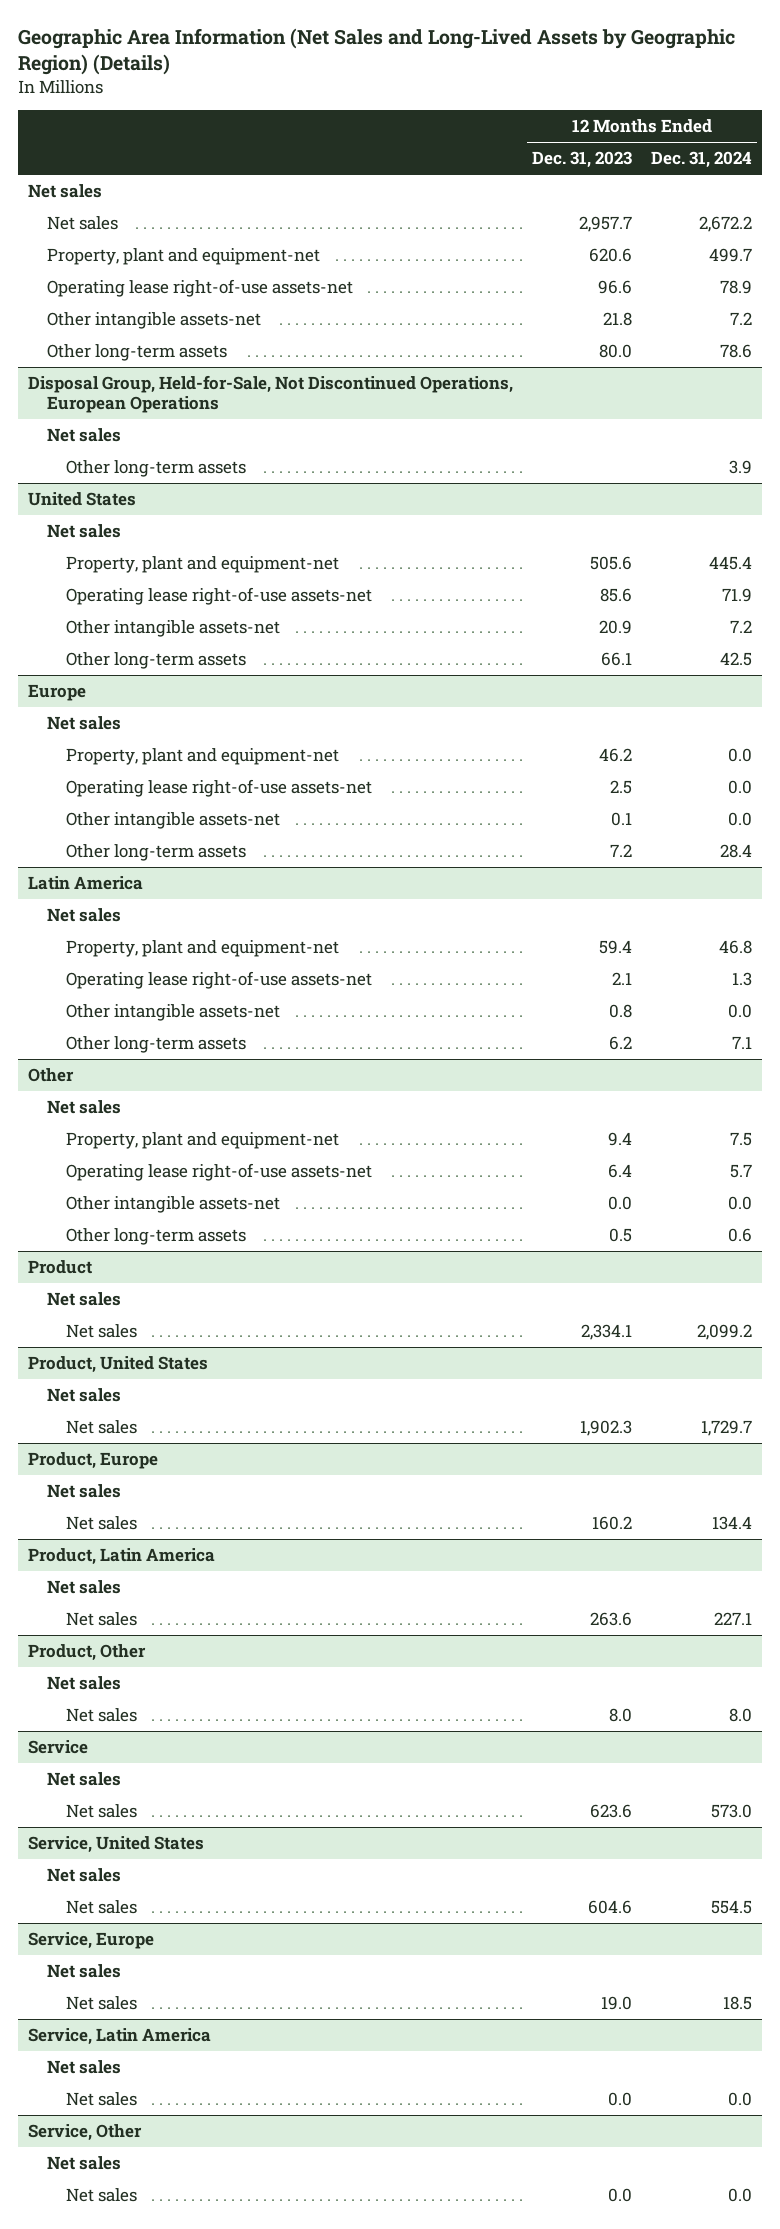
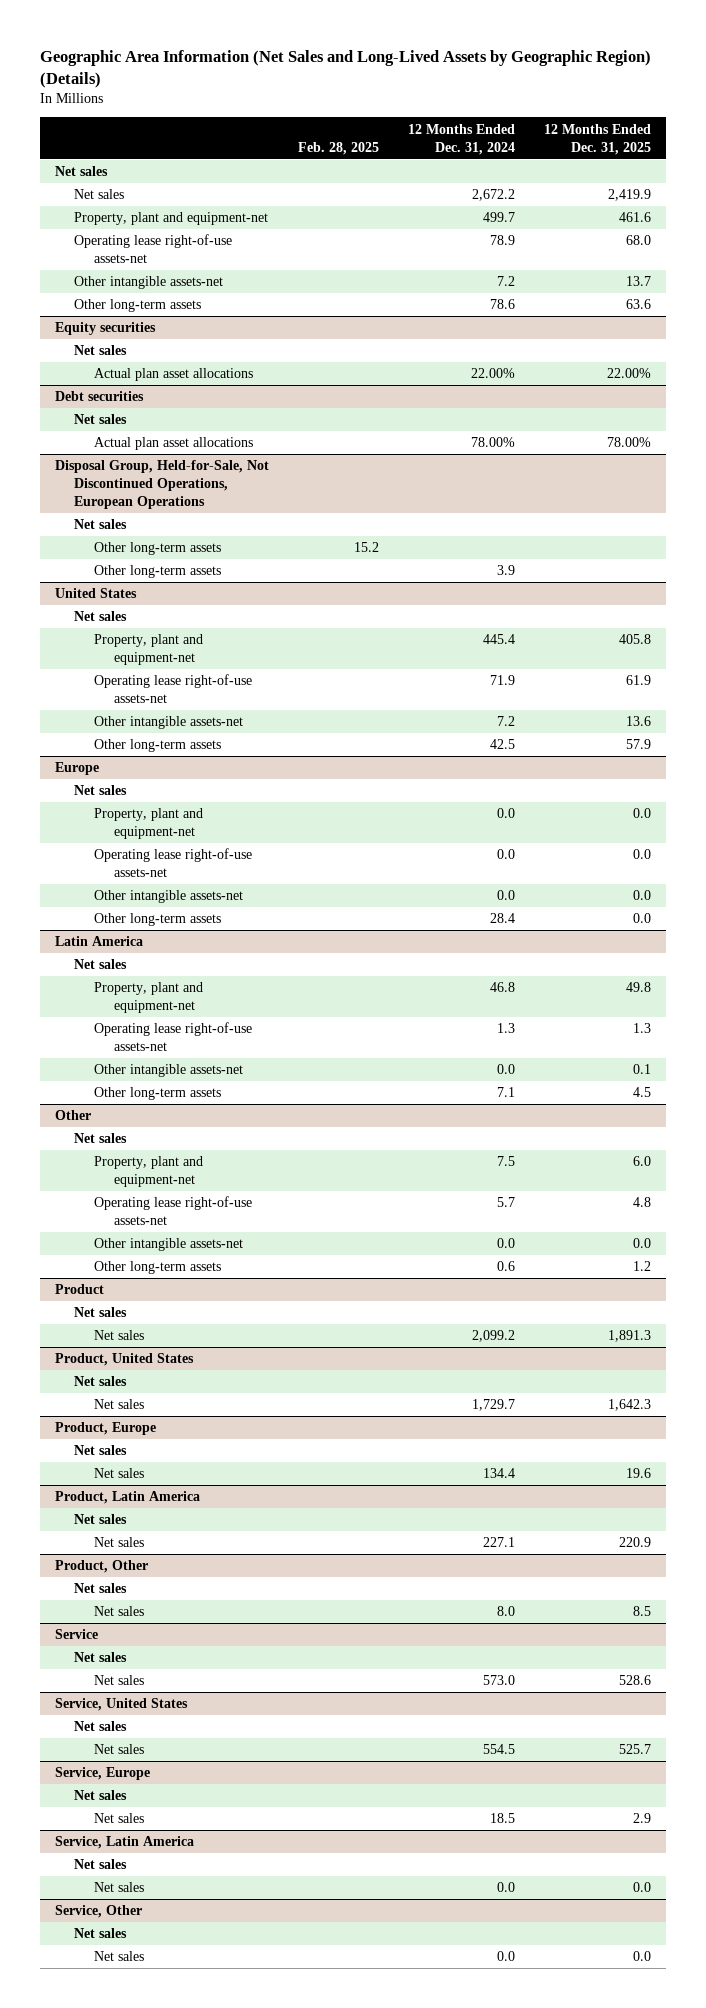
- | 12 Months Ended Dec. 31, 2023 | 12 Months Ended Dec. 31, 2024
+ | Feb. 28, 2025 | 12 Months Ended Dec. 31, 2024 | 12 Months Ended Dec. 31, 2025
+ Equity securities
+ Net sales
+ Actual plan asset allocations | | 22.00% | 22.00%
+ Debt securities
+ Net sales
+ Actual plan asset allocations | | 78.00% | 78.00%
@ Disposal Group, Held-for-Sale, Not Discontinued Operations, European Operations
+ Other long-term assets | 15.2 | |

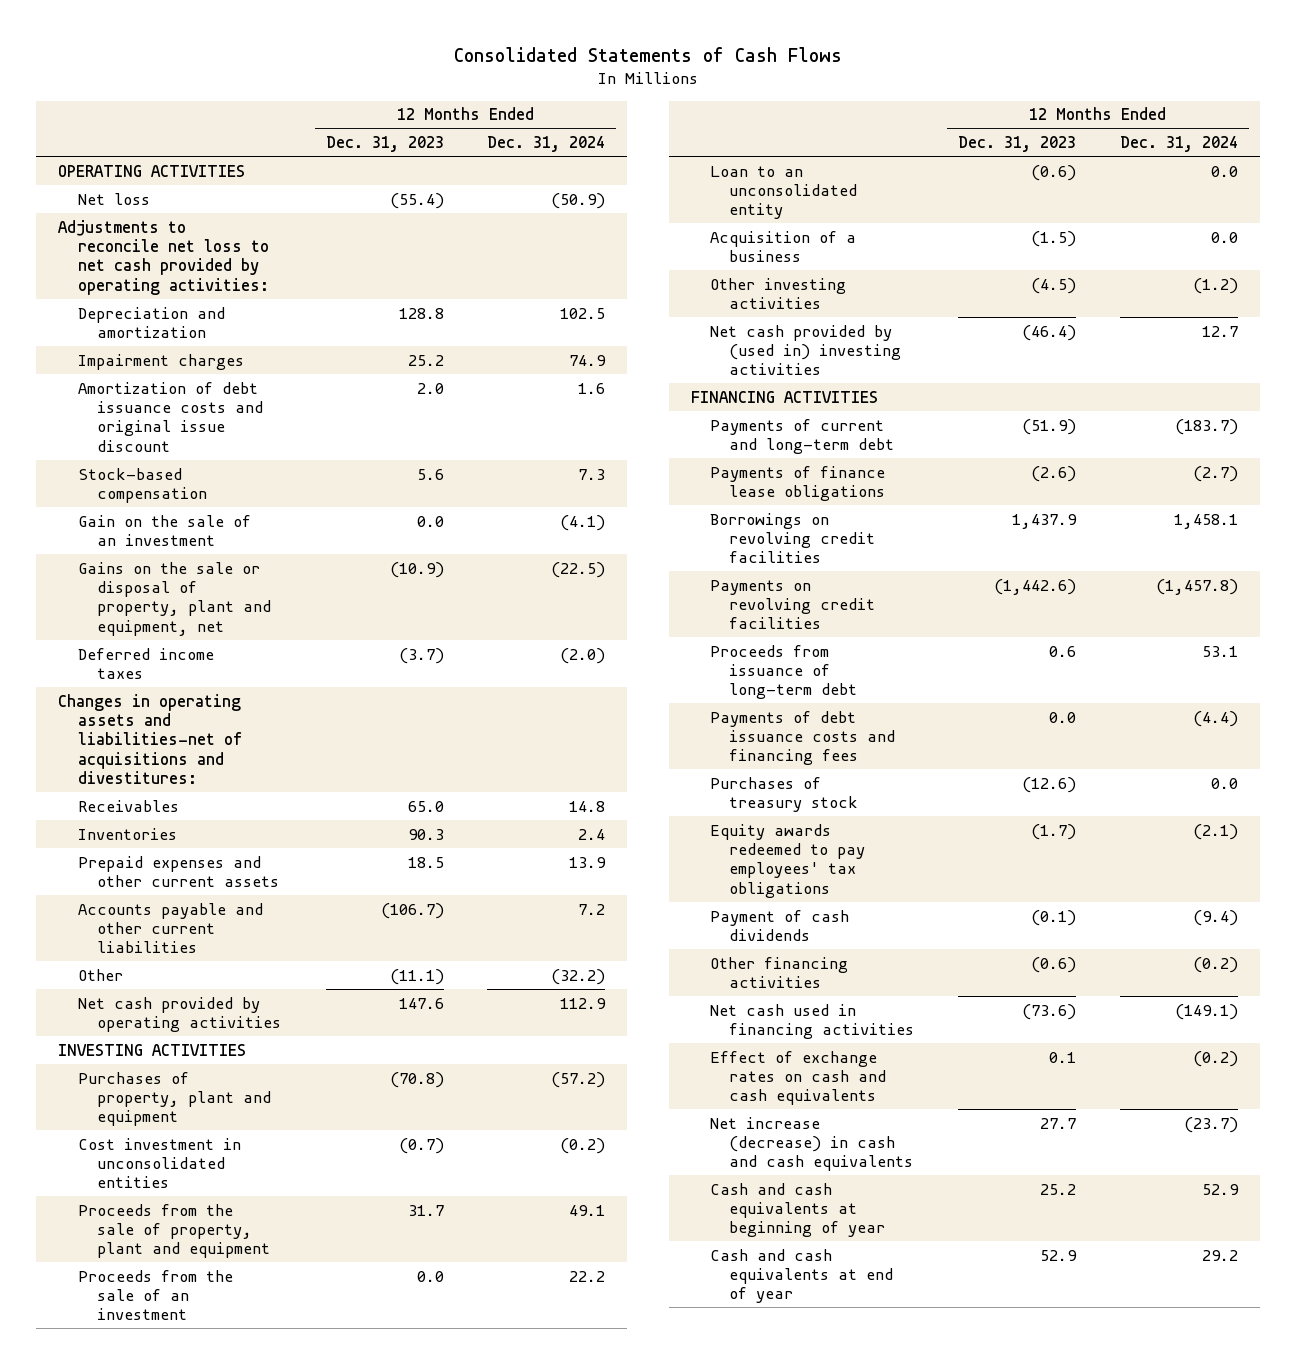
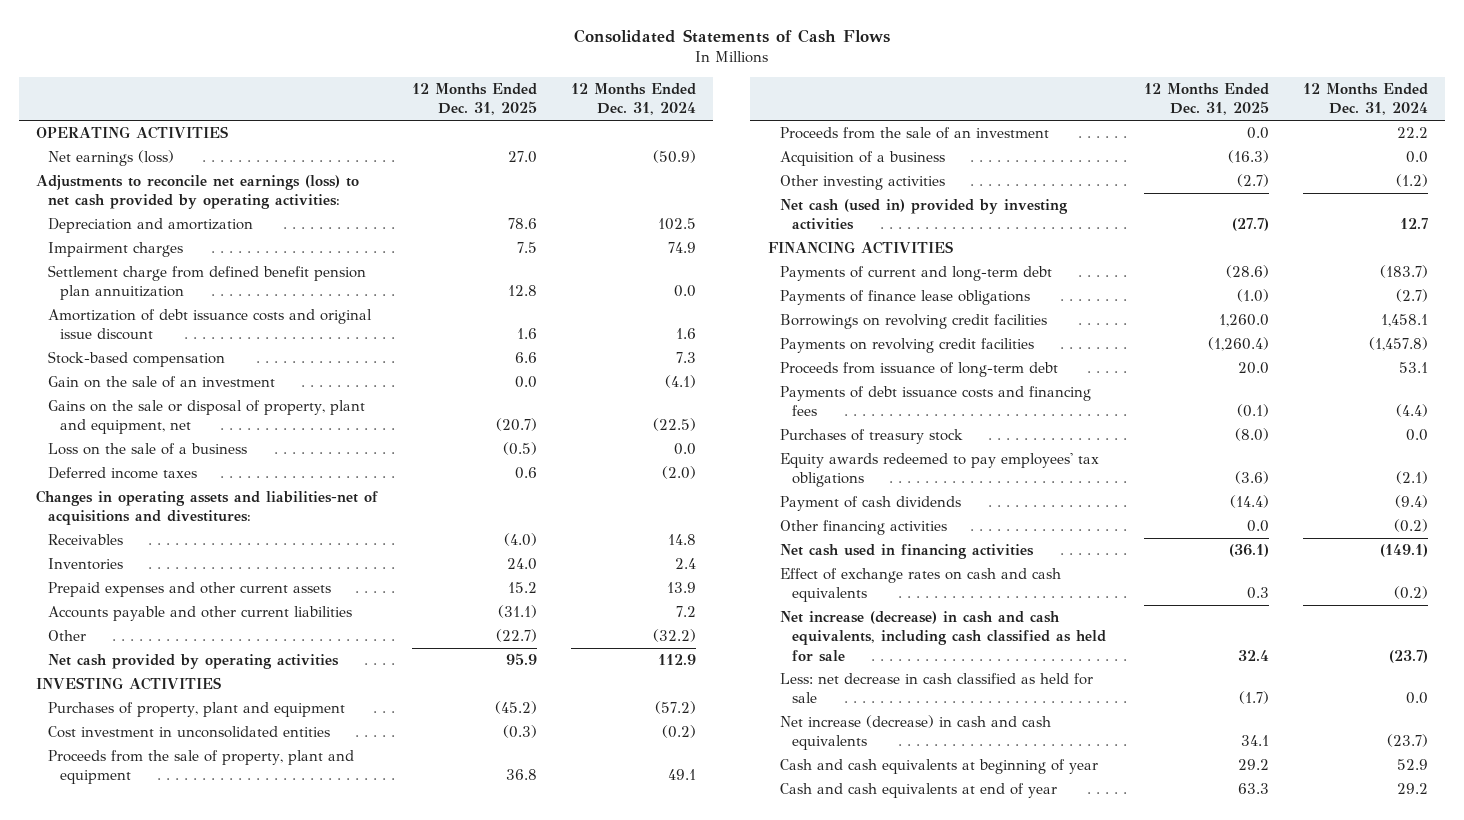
- | 12 Months Ended Dec. 31, 2023 | 12 Months Ended Dec. 31, 2024
+ | 12 Months Ended Dec. 31, 2025 | 12 Months Ended Dec. 31, 2024
- Net loss | (55.4) | (50.9)
- Adjustments to reconcile net loss to net cash provided by operating activities:
+ Net earnings (loss) | 27.0 | (50.9)
+ Adjustments to reconcile net earnings (loss) to net cash provided by operating activities:
+ Settlement charge from defined benefit pension plan annuitization | 12.8 | 0.0
+ Loss on the sale of a business | (0.5) | 0.0
- Loan to an unconsolidated entity | (0.6) | 0.0
- Net cash provided by (used in) investing activities | (46.4) | 12.7
+ Net cash (used in) provided by investing activities | (27.7) | 12.7
+ Net increase (decrease) in cash and cash equivalents, including cash classified as held for sale | 32.4 | (23.7)
+ Less: net decrease in cash classified as held for sale | (1.7) | 0.0

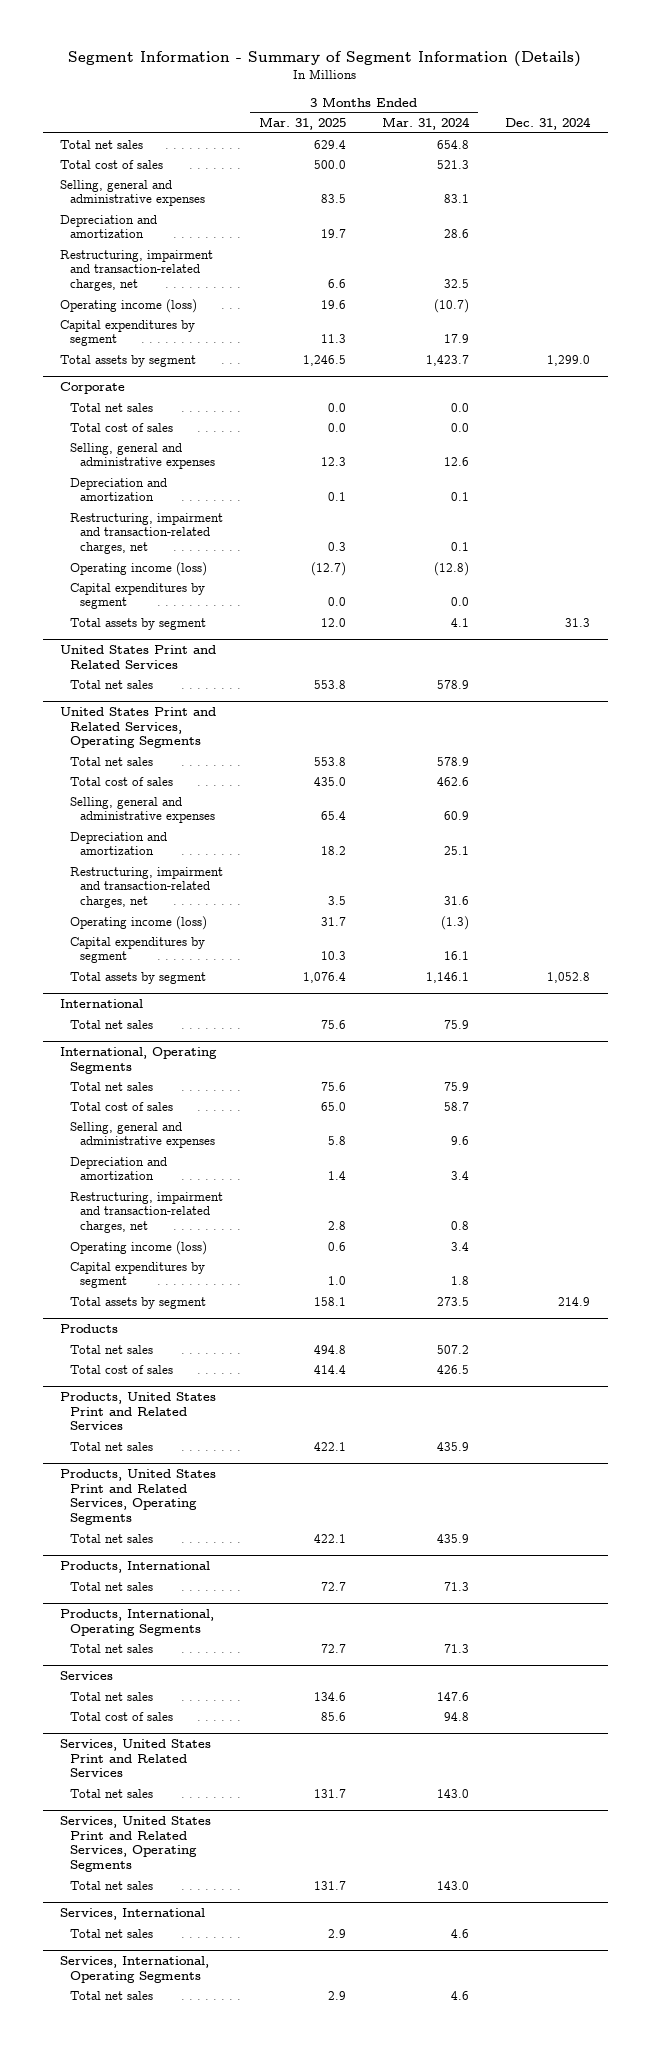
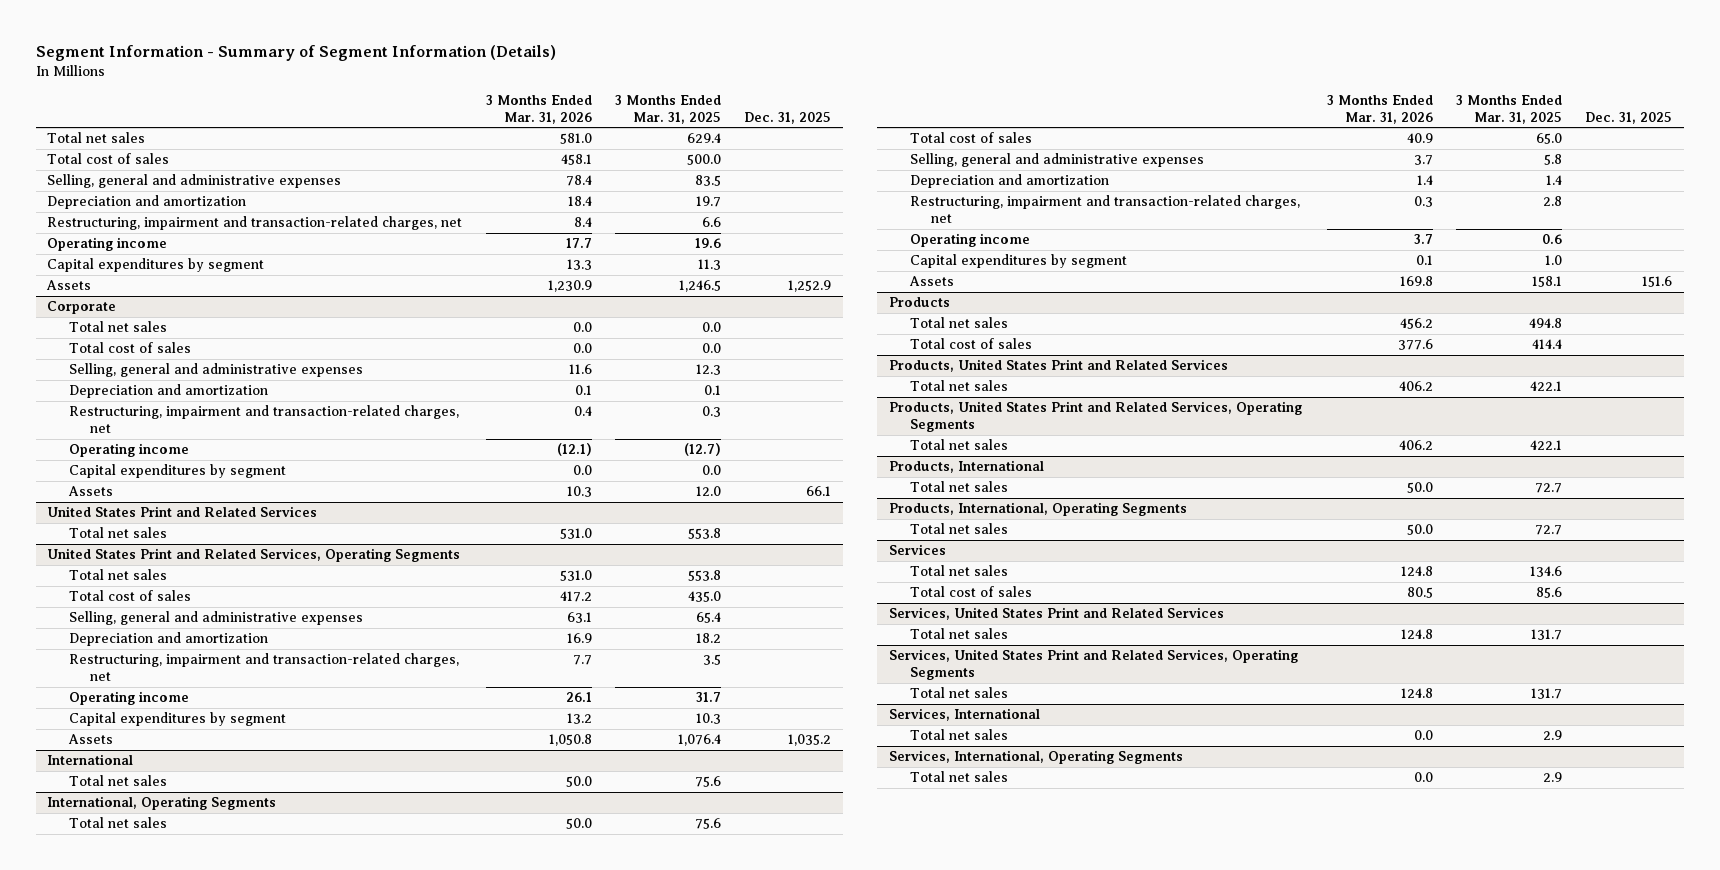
- | 3 Months Ended Mar. 31, 2025 | 3 Months Ended Mar. 31, 2024 | Dec. 31, 2024
+ | 3 Months Ended Mar. 31, 2026 | 3 Months Ended Mar. 31, 2025 | Dec. 31, 2025
- Operating income (loss) | 19.6 | (10.7) |
+ Operating income | 17.7 | 19.6 |
- Total assets by segment | 1,246.5 | 1,423.7 | 1,299.0
+ Assets | 1,230.9 | 1,246.5 | 1,252.9
@ Corporate
- Operating income (loss) | (12.7) | (12.8) |
+ Operating income | (12.1) | (12.7) |
- Total assets by segment | 12.0 | 4.1 | 31.3
+ Assets | 10.3 | 12.0 | 66.1
@ United States Print and Related Services, Operating Segments
- Operating income (loss) | 31.7 | (1.3) |
+ Operating income | 26.1 | 31.7 |
- Total assets by segment | 1,076.4 | 1,146.1 | 1,052.8
+ Assets | 1,050.8 | 1,076.4 | 1,035.2
@ International, Operating Segments
- Operating income (loss) | 0.6 | 3.4 |
+ Operating income | 3.7 | 0.6 |
- Total assets by segment | 158.1 | 273.5 | 214.9
+ Assets | 169.8 | 158.1 | 151.6

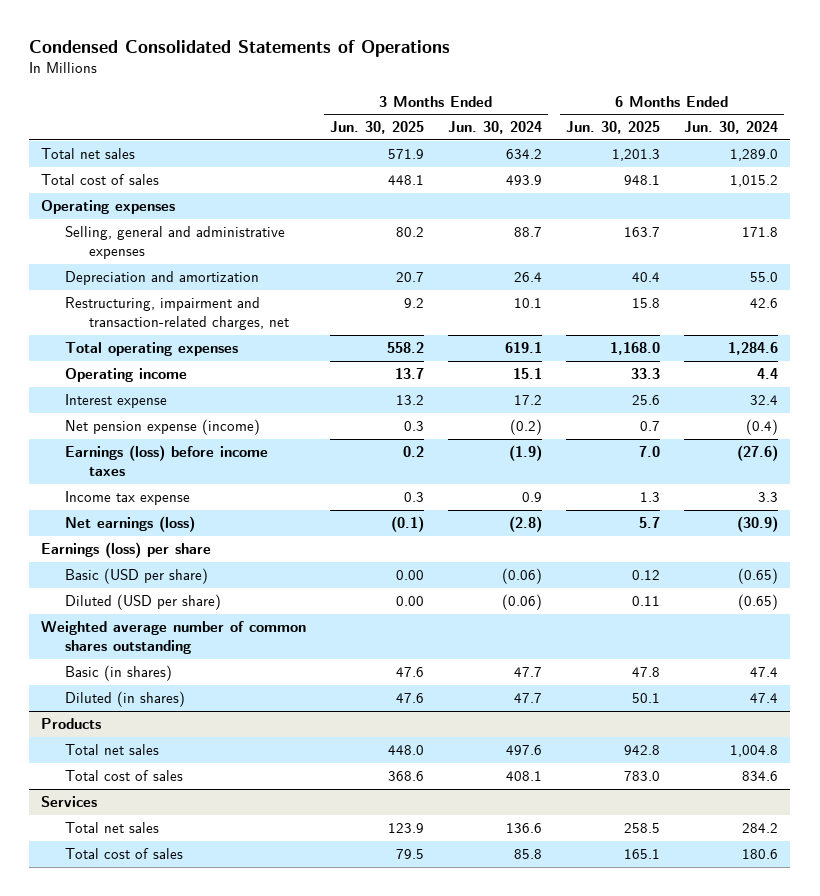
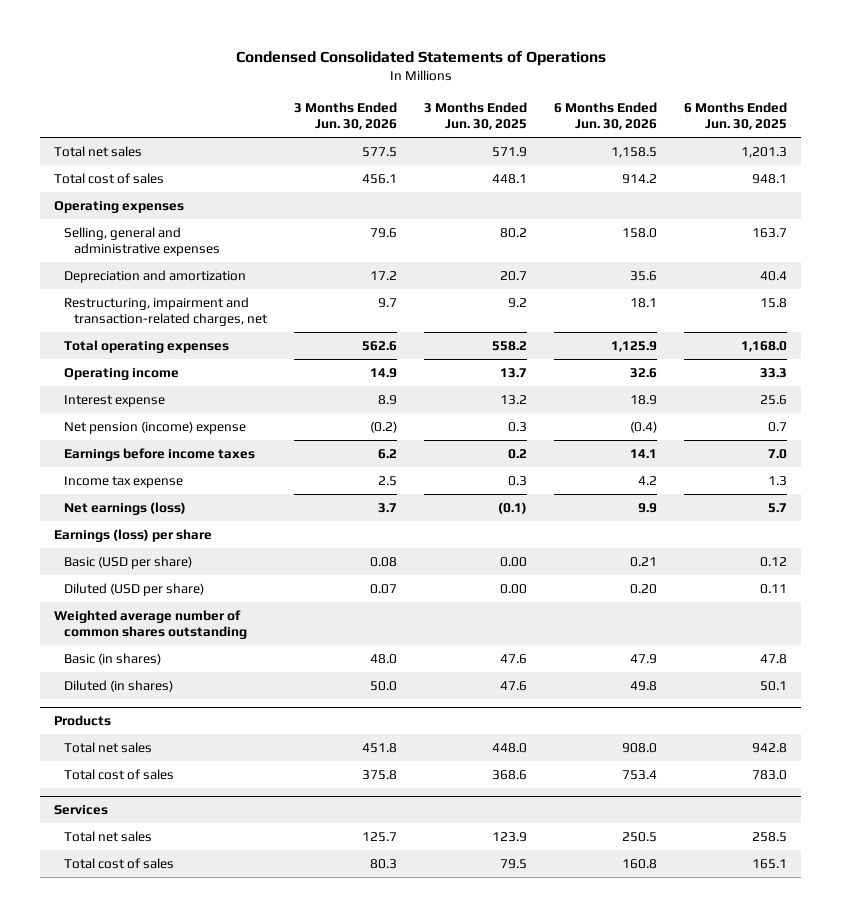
- | 3 Months Ended Jun. 30, 2025 | 3 Months Ended Jun. 30, 2024 | 6 Months Ended Jun. 30, 2025 | 6 Months Ended Jun. 30, 2024
+ | 3 Months Ended Jun. 30, 2026 | 3 Months Ended Jun. 30, 2025 | 6 Months Ended Jun. 30, 2026 | 6 Months Ended Jun. 30, 2025
- Net pension expense (income) | 0.3 | (0.2) | 0.7 | (0.4)
- Earnings (loss) before income taxes | 0.2 | (1.9) | 7.0 | (27.6)
+ Net pension (income) expense | (0.2) | 0.3 | (0.4) | 0.7
+ Earnings before income taxes | 6.2 | 0.2 | 14.1 | 7.0

